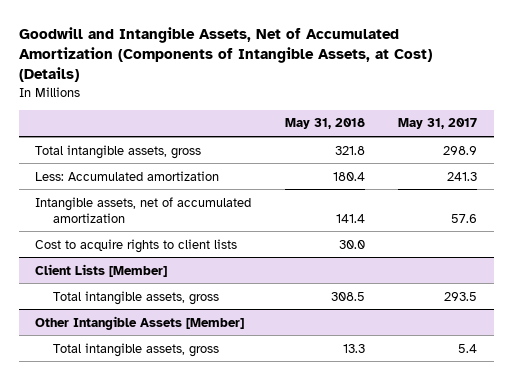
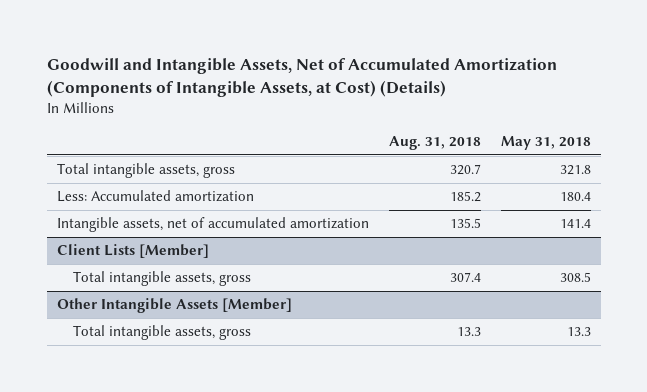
- | May 31, 2018 | May 31, 2017
+ | Aug. 31, 2018 | May 31, 2018
- Cost to acquire rights to client lists | 30.0 |

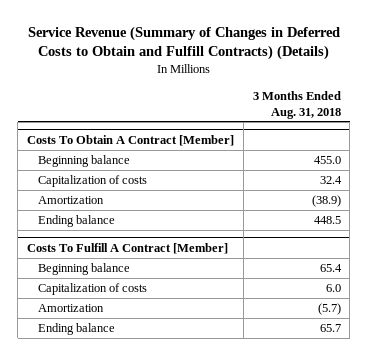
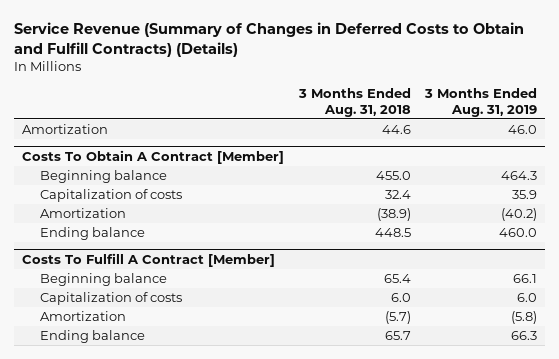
- | 3 Months Ended Aug. 31, 2018
+ | 3 Months Ended Aug. 31, 2018 | 3 Months Ended Aug. 31, 2019
+ Amortization | 44.6 | 46.0

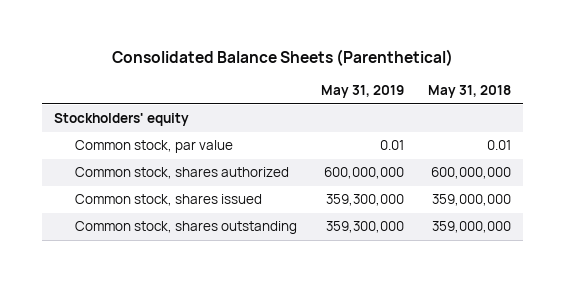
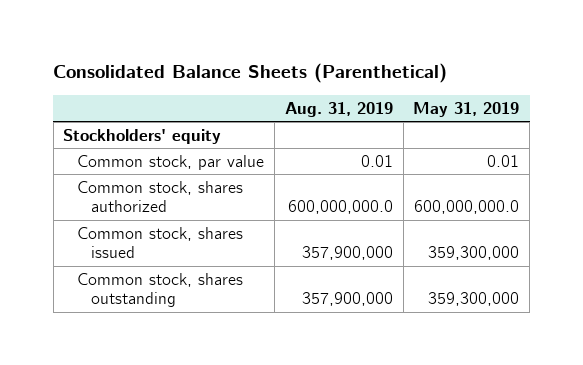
- | May 31, 2019 | May 31, 2018
+ | Aug. 31, 2019 | May 31, 2019
- Common stock, shares authorized | 600,000,000 | 600,000,000
+ Common stock, shares authorized | 600,000,000.0 | 600,000,000.0

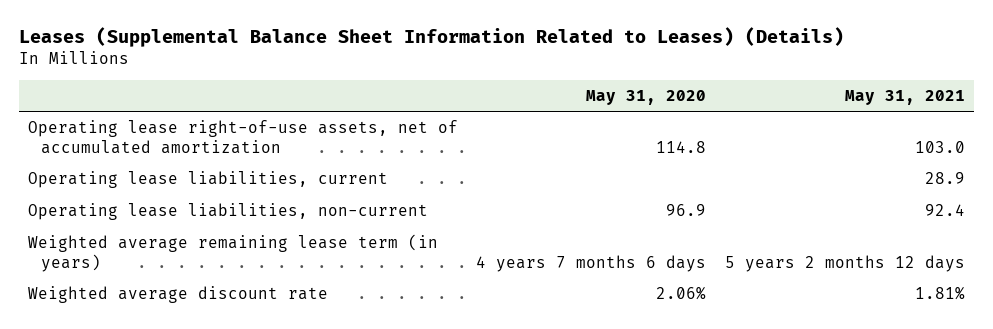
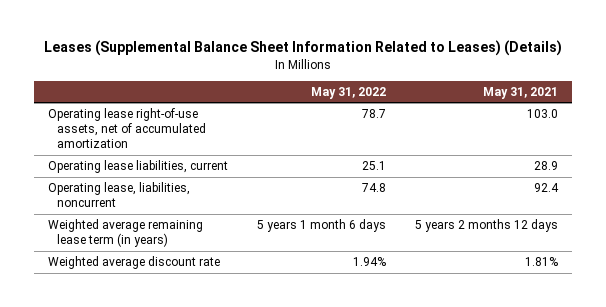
- | May 31, 2020 | May 31, 2021
+ | May 31, 2022 | May 31, 2021
- Operating lease liabilities, non-current | 96.9 | 92.4
+ Operating lease, liabilities, noncurrent | 74.8 | 92.4

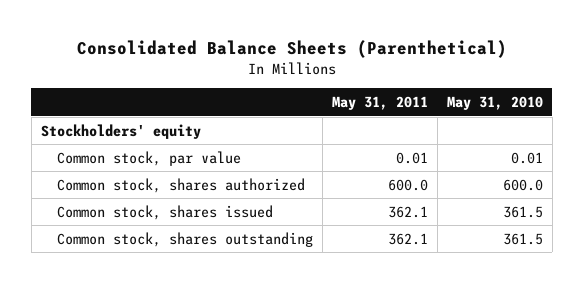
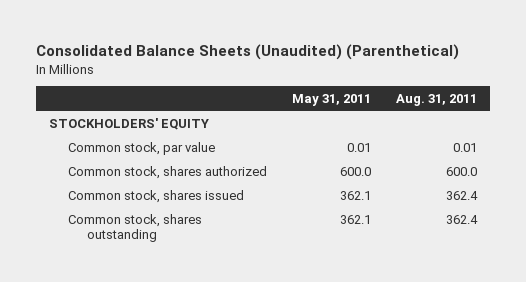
- Consolidated Balance Sheets (Parenthetical)
+ Consolidated Balance Sheets (Unaudited) (Parenthetical)
- | May 31, 2011 | May 31, 2010
+ | May 31, 2011 | Aug. 31, 2011
- Stockholders' equity
+ STOCKHOLDERS' EQUITY

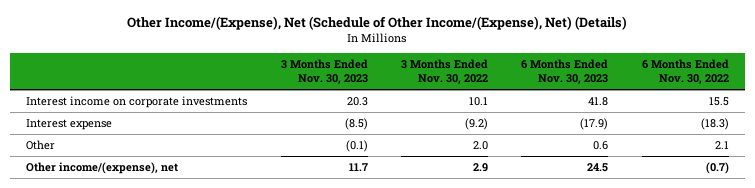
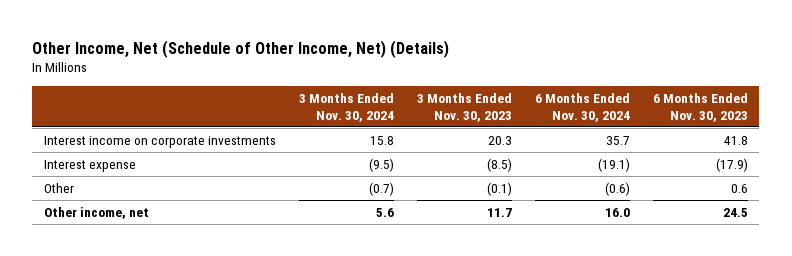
- Other Income/(Expense), Net (Schedule of Other Income/(Expense), Net) (Details)
+ Other Income, Net (Schedule of Other Income, Net) (Details)
- | 3 Months Ended Nov. 30, 2023 | 3 Months Ended Nov. 30, 2022 | 6 Months Ended Nov. 30, 2023 | 6 Months Ended Nov. 30, 2022
+ | 3 Months Ended Nov. 30, 2024 | 3 Months Ended Nov. 30, 2023 | 6 Months Ended Nov. 30, 2024 | 6 Months Ended Nov. 30, 2023
- Other income/(expense), net | 11.7 | 2.9 | 24.5 | (0.7)
+ Other income, net | 5.6 | 11.7 | 16.0 | 24.5

